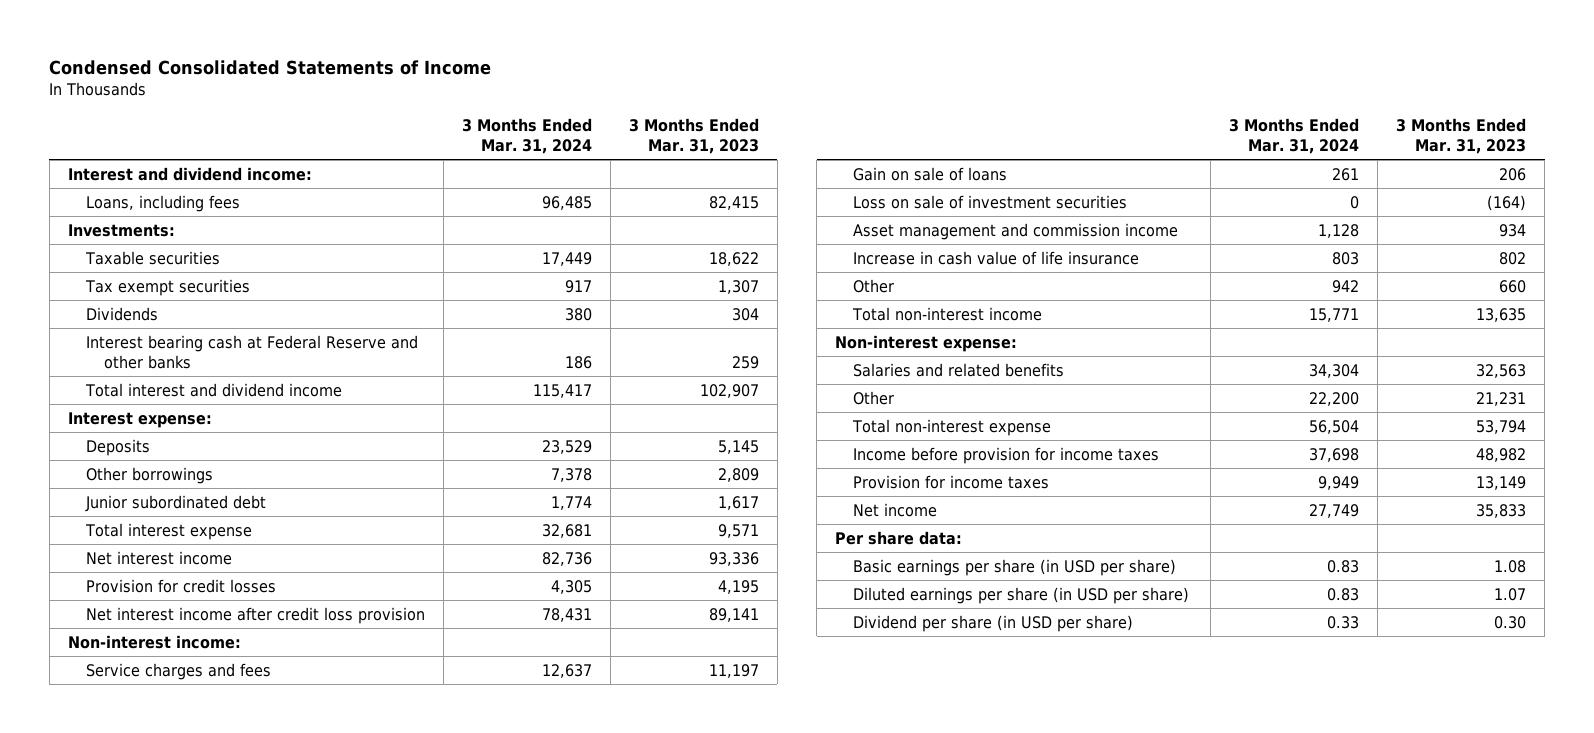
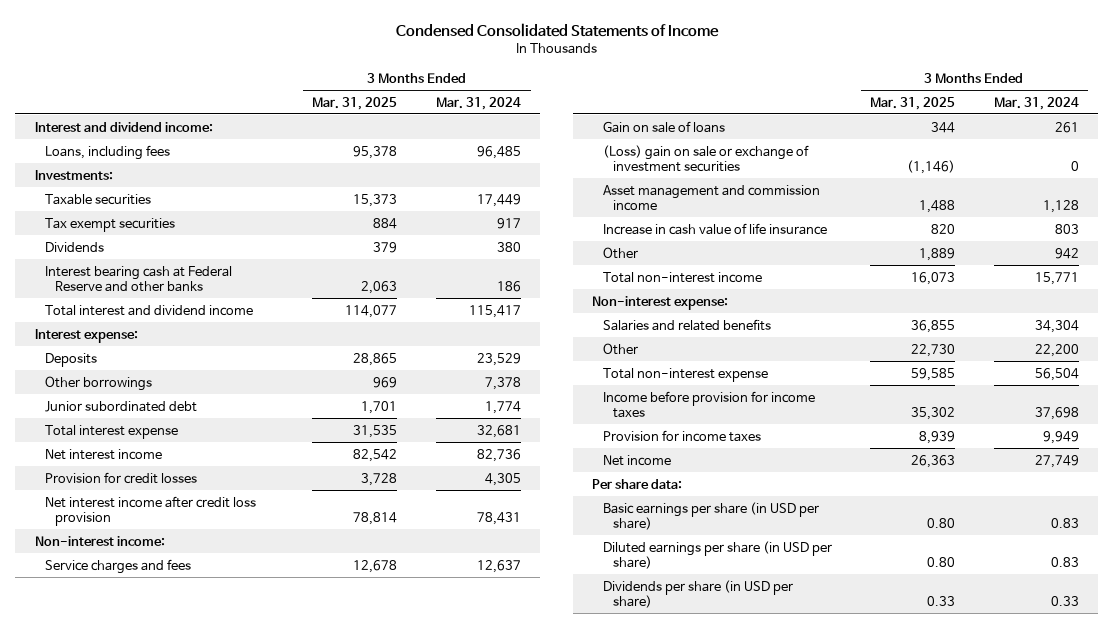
- | 3 Months Ended Mar. 31, 2024 | 3 Months Ended Mar. 31, 2023
+ | 3 Months Ended Mar. 31, 2025 | 3 Months Ended Mar. 31, 2024
- Loss on sale of investment securities | 0 | (164)
+ (Loss) gain on sale or exchange of investment securities | (1,146) | 0
- Dividend per share (in USD per share) | 0.33 | 0.30
+ Dividends per share (in USD per share) | 0.33 | 0.33

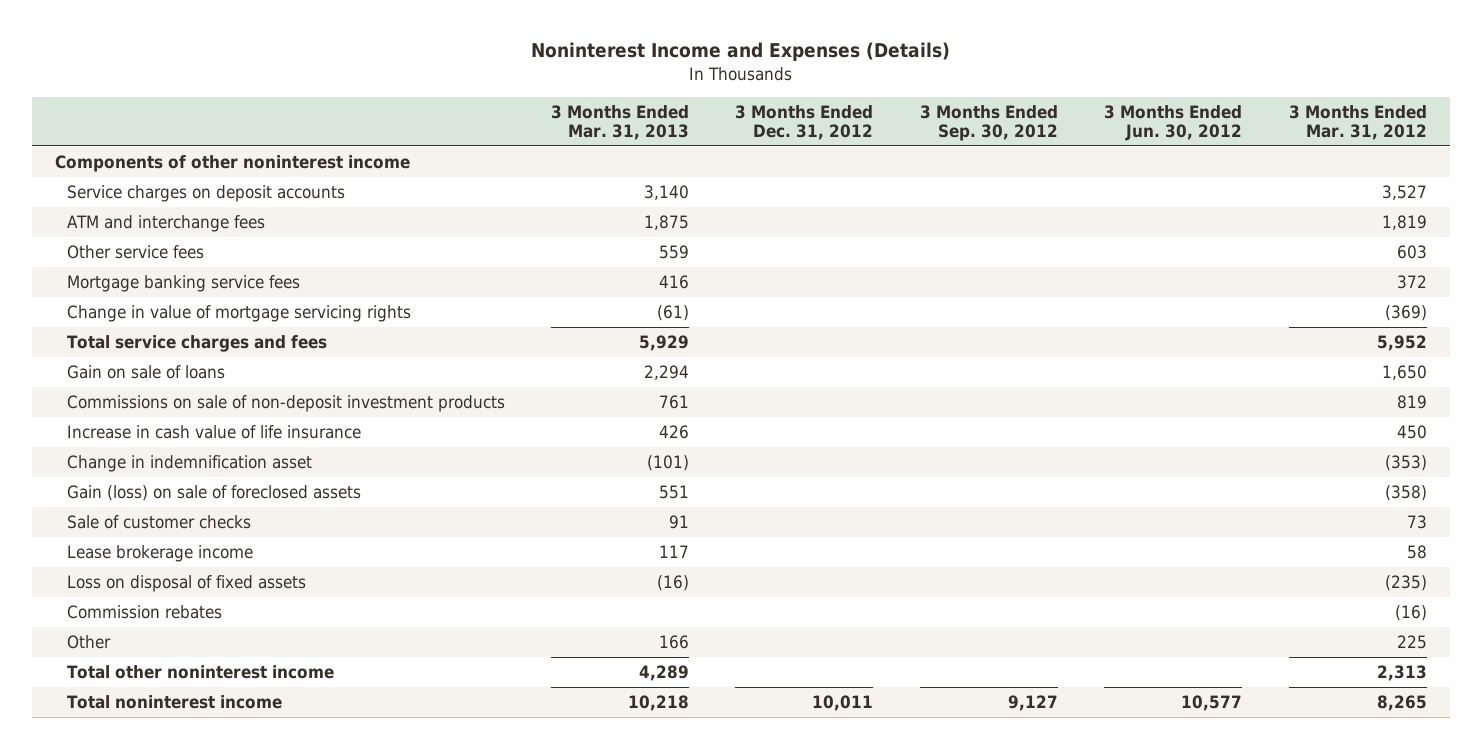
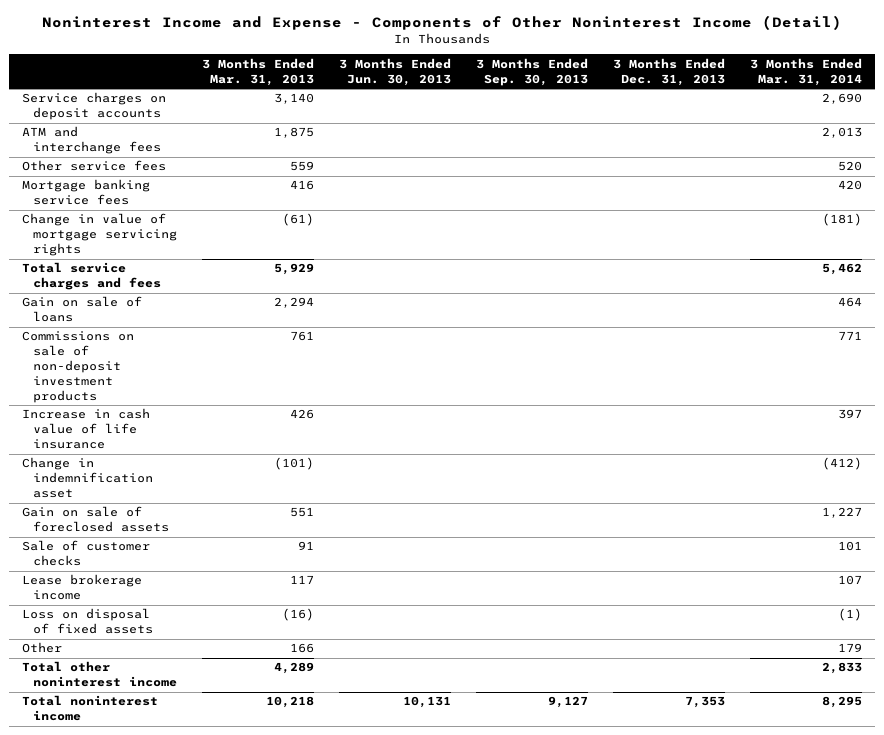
- Noninterest Income and Expenses (Details)
+ Noninterest Income and Expense - Components of Other Noninterest Income (Detail)
- | 3 Months Ended Mar. 31, 2013 | 3 Months Ended Dec. 31, 2012 | 3 Months Ended Sep. 30, 2012 | 3 Months Ended Jun. 30, 2012 | 3 Months Ended Mar. 31, 2012
+ | 3 Months Ended Mar. 31, 2013 | 3 Months Ended Jun. 30, 2013 | 3 Months Ended Sep. 30, 2013 | 3 Months Ended Dec. 31, 2013 | 3 Months Ended Mar. 31, 2014
- Components of other noninterest income
- Gain (loss) on sale of foreclosed assets | 551 | | | | (358)
+ Gain on sale of foreclosed assets | 551 | | | | 1,227
- Commission rebates | | | | | (16)

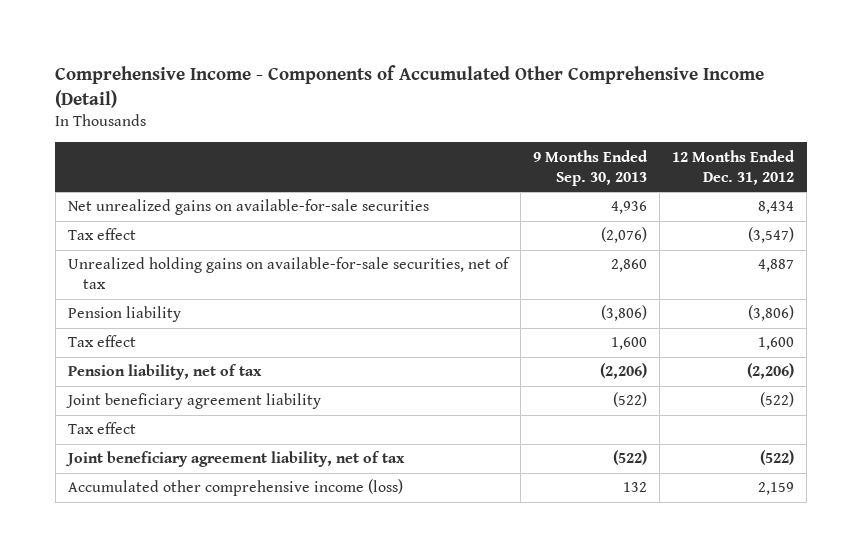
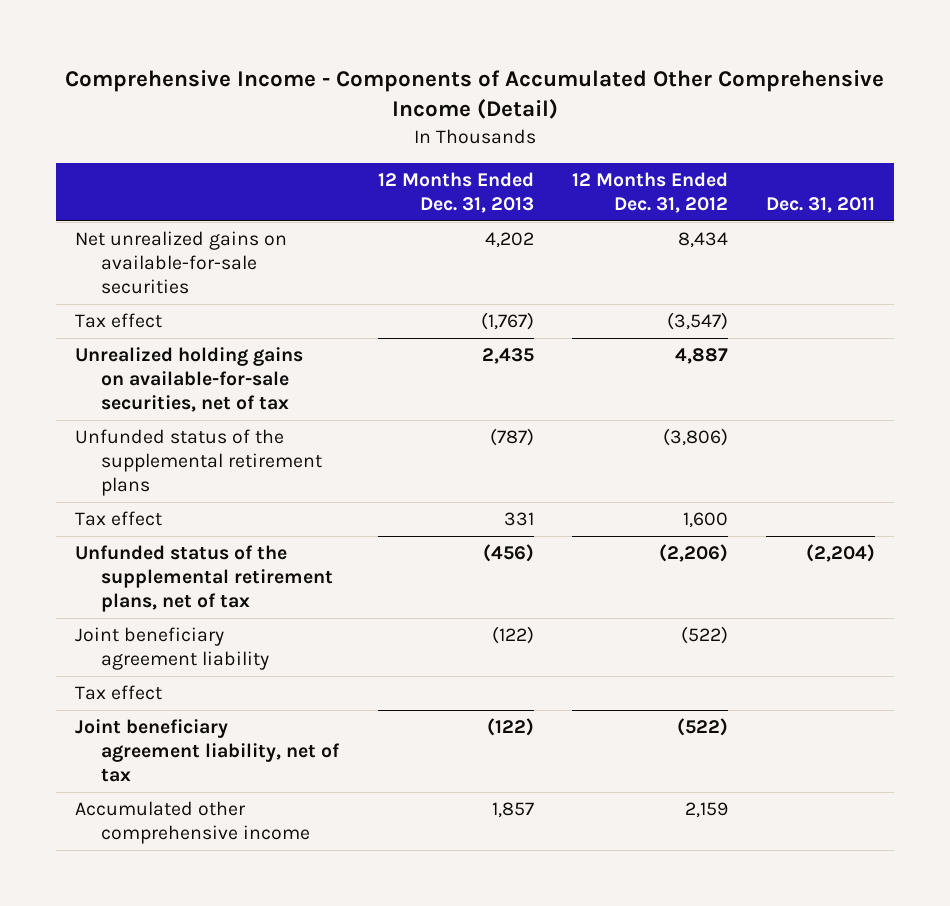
- | 9 Months Ended Sep. 30, 2013 | 12 Months Ended Dec. 31, 2012
+ | 12 Months Ended Dec. 31, 2013 | 12 Months Ended Dec. 31, 2012 | Dec. 31, 2011
- Pension liability | (3,806) | (3,806)
+ Unfunded status of the supplemental retirement plans | (787) | (3,806) |
- Pension liability, net of tax | (2,206) | (2,206)
+ Unfunded status of the supplemental retirement plans, net of tax | (456) | (2,206) | (2,204)
- Accumulated other comprehensive income (loss) | 132 | 2,159
+ Accumulated other comprehensive income | 1,857 | 2,159 |

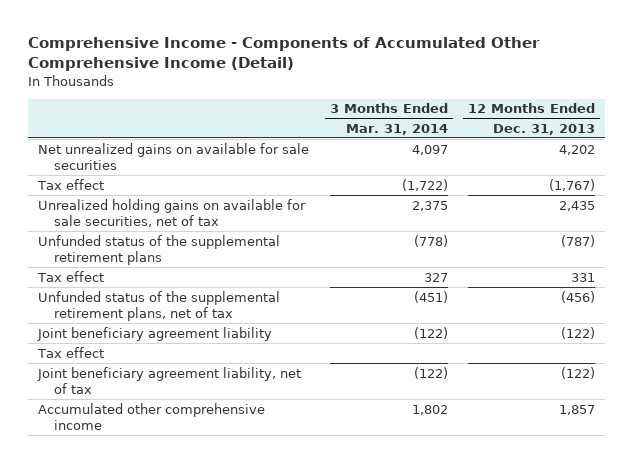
- | 12 Months Ended Dec. 31, 2013 | 12 Months Ended Dec. 31, 2012 | Dec. 31, 2011
+ | 3 Months Ended Mar. 31, 2014 | 12 Months Ended Dec. 31, 2013
- Net unrealized gains on available-for-sale securities | 4,202 | 8,434 |
+ Net unrealized gains on available for sale securities | 4,097 | 4,202
- Unrealized holding gains on available-for-sale securities, net of tax | 2,435 | 4,887 |
+ Unrealized holding gains on available for sale securities, net of tax | 2,375 | 2,435

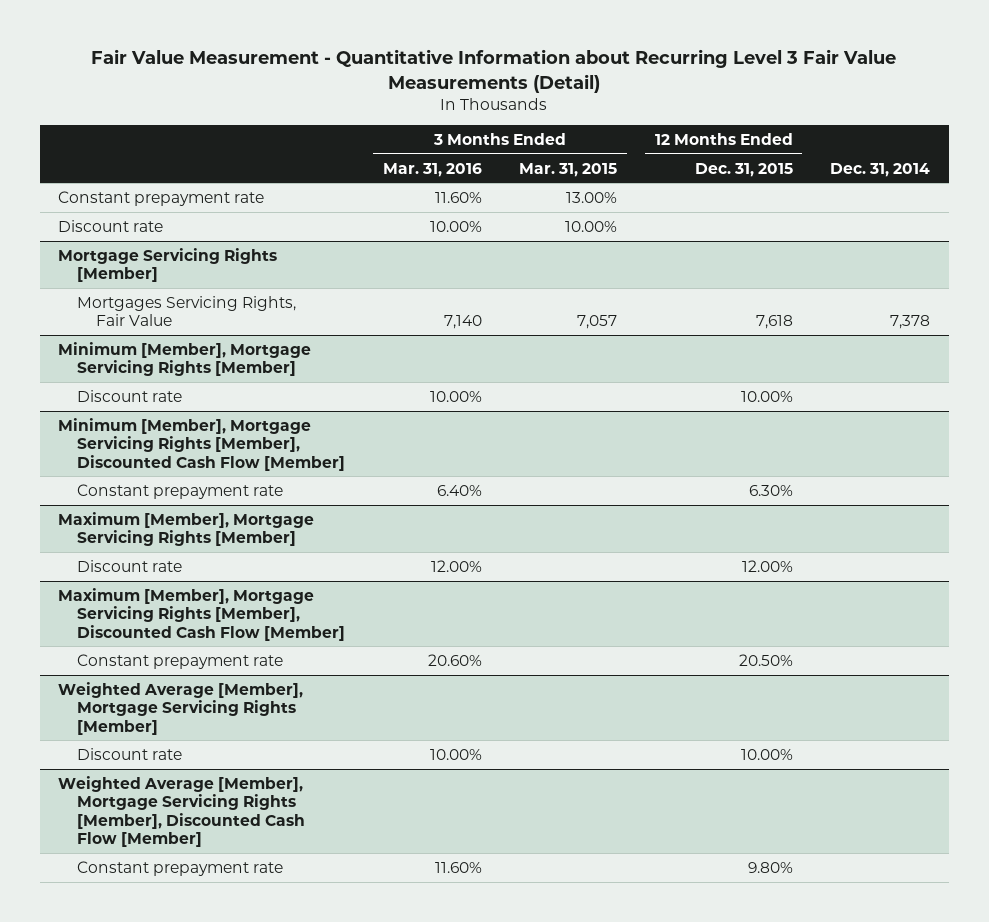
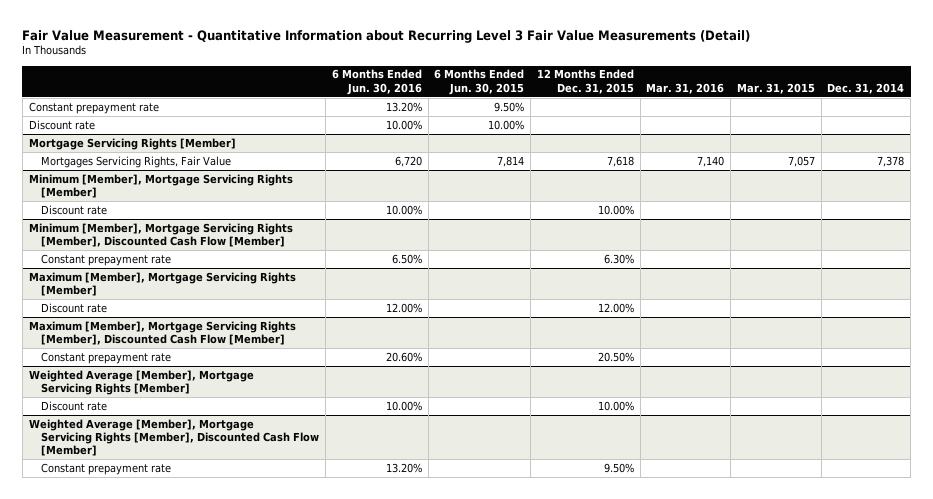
- | 3 Months Ended Mar. 31, 2016 | 3 Months Ended Mar. 31, 2015 | 12 Months Ended Dec. 31, 2015 | Dec. 31, 2014
+ | 6 Months Ended Jun. 30, 2016 | 6 Months Ended Jun. 30, 2015 | 12 Months Ended Dec. 31, 2015 | Mar. 31, 2016 | Mar. 31, 2015 | Dec. 31, 2014
@ Weighted Average [Member], Mortgage Servicing Rights [Member], Discounted Cash Flow [Member]
- Constant prepayment rate | 11.60% | | 9.80% |
+ Constant prepayment rate | 13.20% | | 9.50% | | |

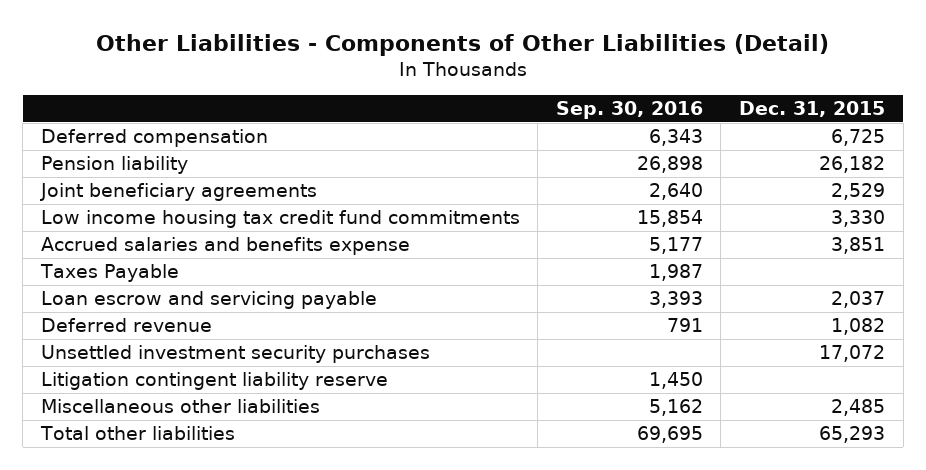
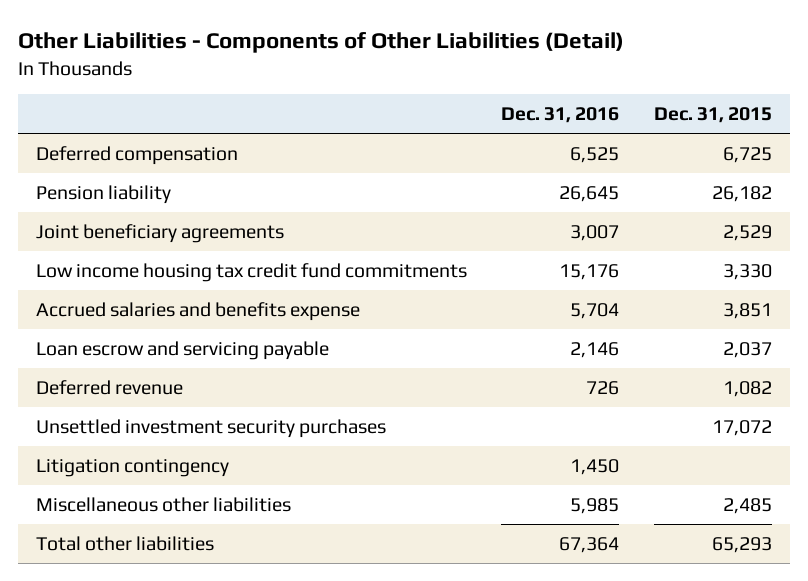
- | Sep. 30, 2016 | Dec. 31, 2015
+ | Dec. 31, 2016 | Dec. 31, 2015
- Taxes Payable | 1,987 |
- Litigation contingent liability reserve | 1,450 |
+ Litigation contingency | 1,450 |

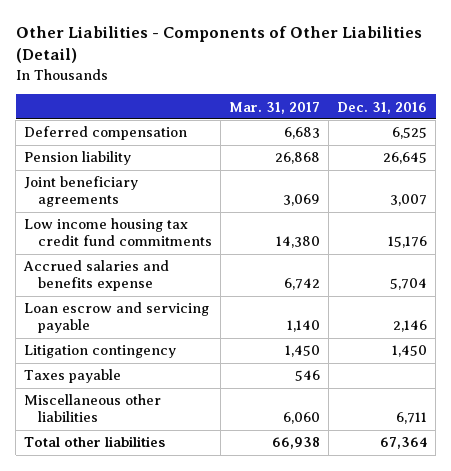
- | Dec. 31, 2016 | Dec. 31, 2015
+ | Mar. 31, 2017 | Dec. 31, 2016
- Deferred revenue | 726 | 1,082
- Unsettled investment security purchases | | 17,072
- Miscellaneous other liabilities | 5,985 | 2,485
+ Taxes payable | 546 |
+ Miscellaneous other liabilities | 6,060 | 6,711

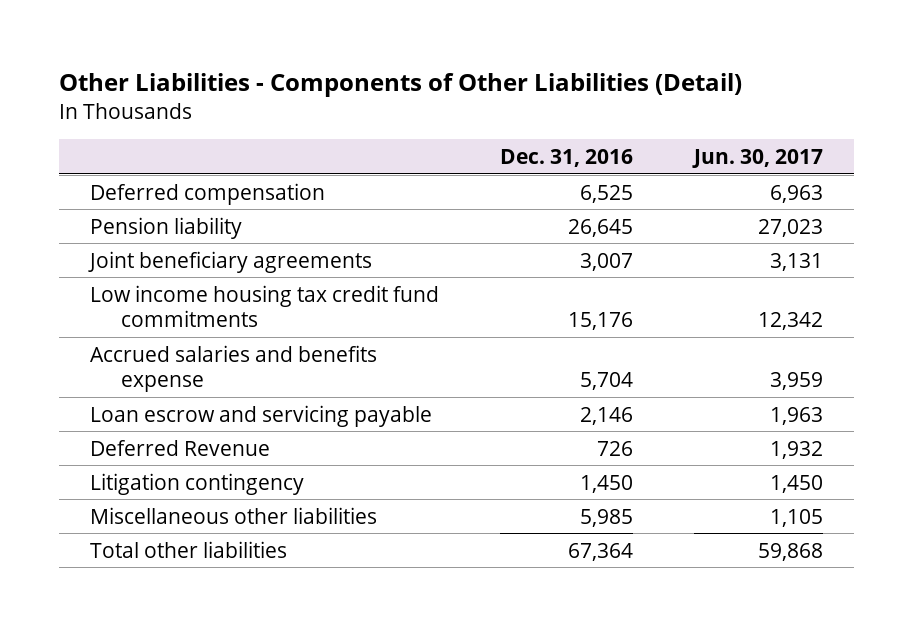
- | Mar. 31, 2017 | Dec. 31, 2016
+ | Dec. 31, 2016 | Jun. 30, 2017
+ Deferred Revenue | 726 | 1,932
- Taxes payable | 546 |
- Miscellaneous other liabilities | 6,060 | 6,711
+ Miscellaneous other liabilities | 5,985 | 1,105

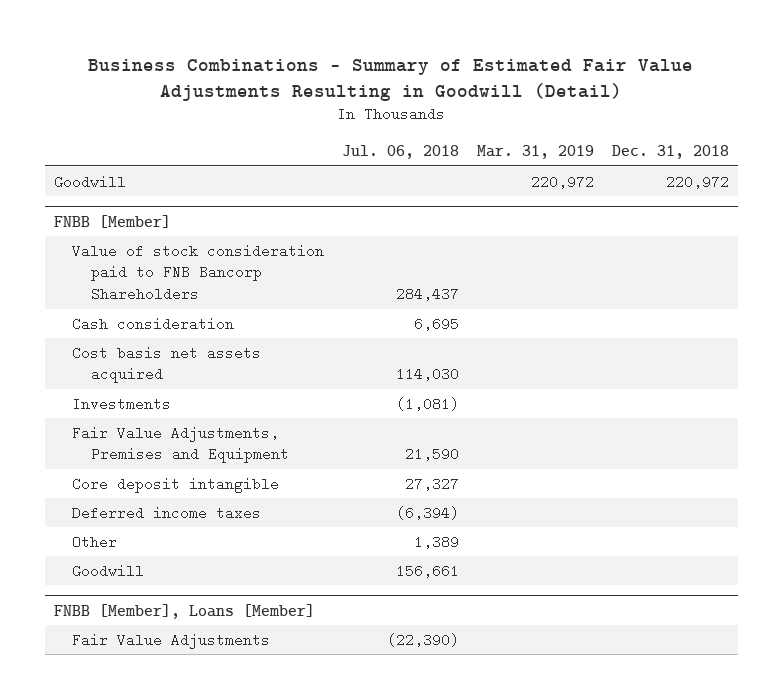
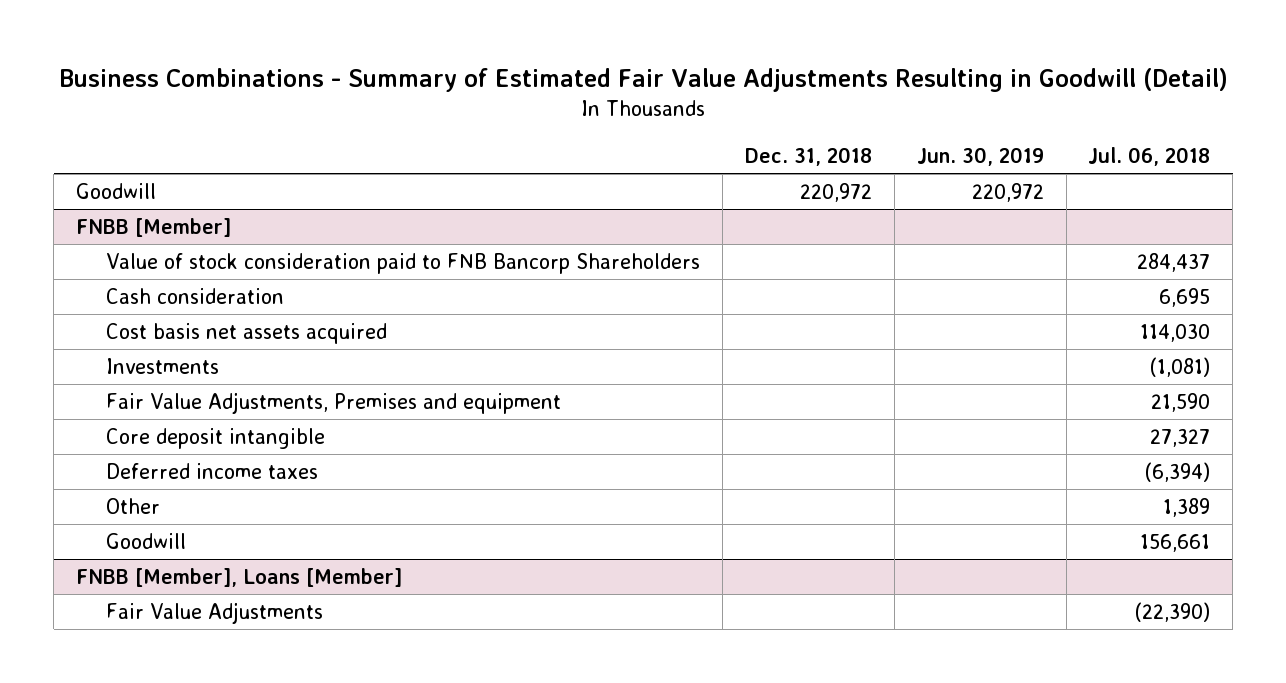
- | Jul. 06, 2018 | Mar. 31, 2019 | Dec. 31, 2018
+ | Dec. 31, 2018 | Jun. 30, 2019 | Jul. 06, 2018
@ FNBB [Member]
- Fair Value Adjustments, Premises and Equipment | 21,590 | |
+ Fair Value Adjustments, Premises and equipment | | | 21,590

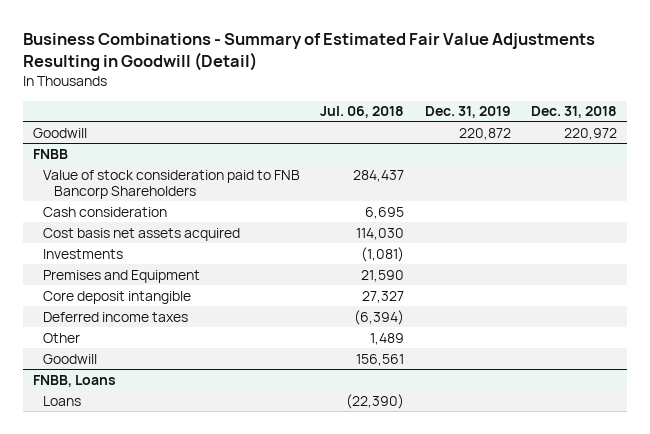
- | Dec. 31, 2018 | Jun. 30, 2019 | Jul. 06, 2018
+ | Jul. 06, 2018 | Dec. 31, 2019 | Dec. 31, 2018
- FNBB [Member]
+ FNBB
- Fair Value Adjustments, Premises and equipment | | | 21,590
+ Premises and Equipment | 21,590 | |
- Other | | | 1,389
- Goodwill | | | 156,661
- FNBB [Member], Loans [Member]
- Fair Value Adjustments | | | (22,390)
+ Other | 1,489 | |
+ Goodwill | 156,561 | |
+ FNBB, Loans
+ Loans | (22,390) | |

